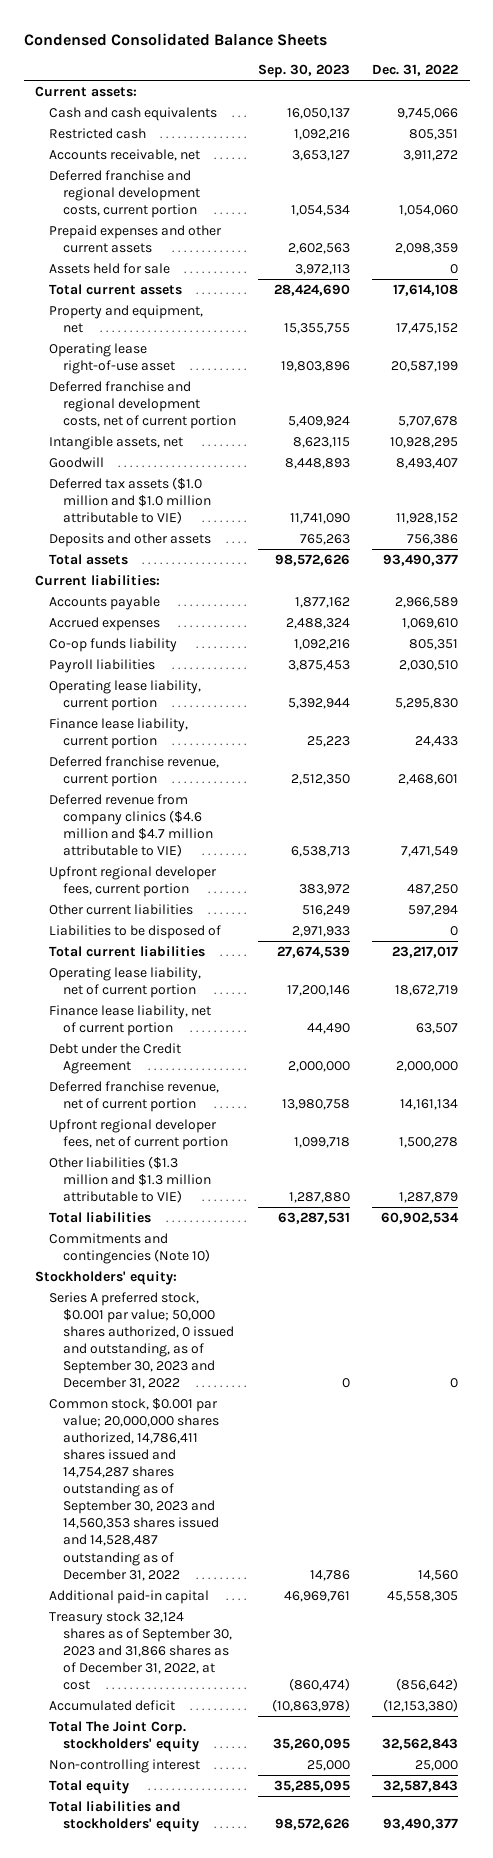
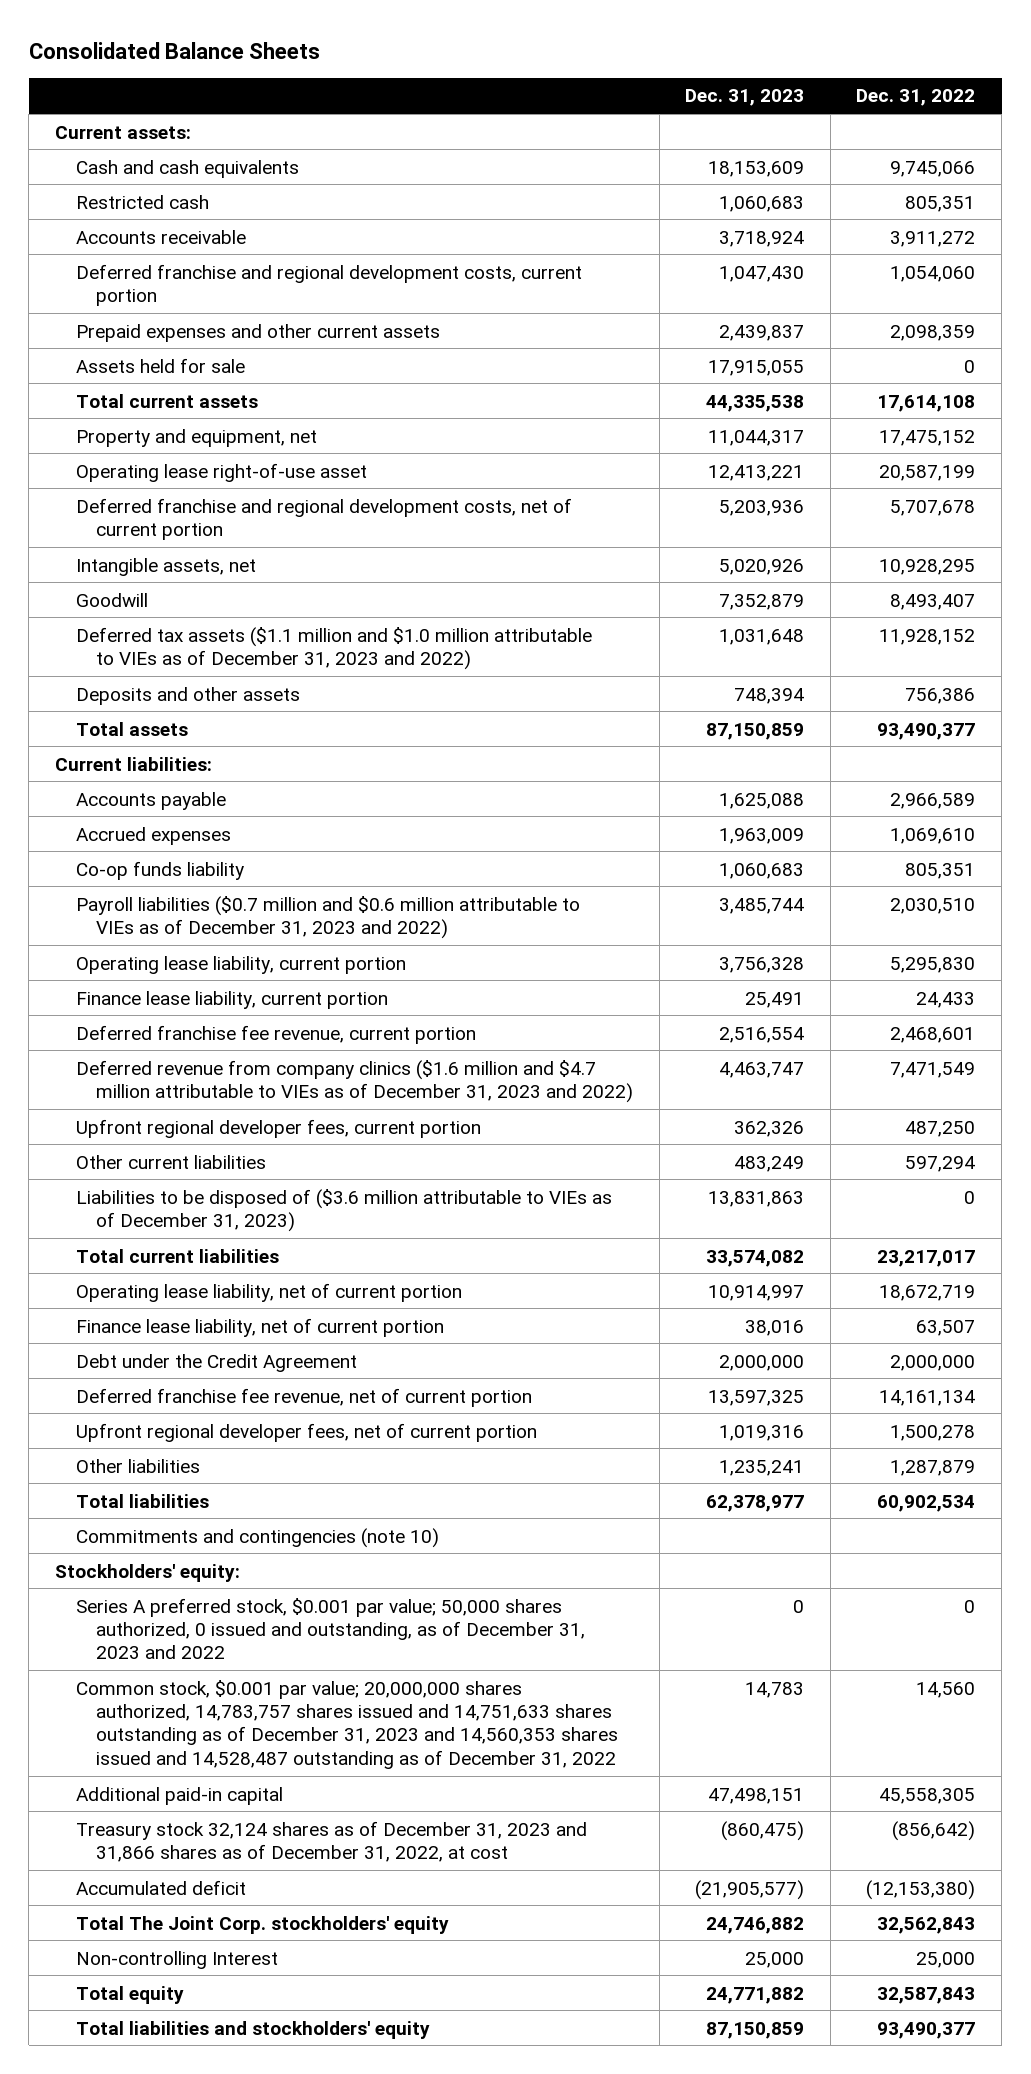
- Condensed Consolidated Balance Sheets
+ Consolidated Balance Sheets
- | Sep. 30, 2023 | Dec. 31, 2022
+ | Dec. 31, 2023 | Dec. 31, 2022
- Accounts receivable, net | 3,653,127 | 3,911,272
+ Accounts receivable | 3,718,924 | 3,911,272
- Deferred tax assets ($1.0 million and $1.0 million attributable to VIE) | 11,741,090 | 11,928,152
+ Deferred tax assets ($1.1 million and $1.0 million attributable to VIEs as of December 31, 2023 and 2022) | 1,031,648 | 11,928,152
- Payroll liabilities | 3,875,453 | 2,030,510
+ Payroll liabilities ($0.7 million and $0.6 million attributable to VIEs as of December 31, 2023 and 2022) | 3,485,744 | 2,030,510
- Deferred franchise revenue, current portion | 2,512,350 | 2,468,601
- Deferred revenue from company clinics ($4.6 million and $4.7 million attributable to VIE) | 6,538,713 | 7,471,549
+ Deferred franchise fee revenue, current portion | 2,516,554 | 2,468,601
+ Deferred revenue from company clinics ($1.6 million and $4.7 million attributable to VIEs as of December 31, 2023 and 2022) | 4,463,747 | 7,471,549
- Liabilities to be disposed of | 2,971,933 | 0
+ Liabilities to be disposed of ($3.6 million attributable to VIEs as of December 31, 2023) | 13,831,863 | 0
- Deferred franchise revenue, net of current portion | 13,980,758 | 14,161,134
+ Deferred franchise fee revenue, net of current portion | 13,597,325 | 14,161,134
- Other liabilities ($1.3 million and $1.3 million attributable to VIE) | 1,287,880 | 1,287,879
+ Other liabilities | 1,235,241 | 1,287,879
- Commitments and contingencies (Note 10)
+ Commitments and contingencies (note 10)
- Series A preferred stock, $0.001 par value; 50,000 shares authorized, 0 issued and outstanding, as of September 30, 2023 and December 31, 2022 | 0 | 0
- Common stock, $0.001 par value; 20,000,000 shares authorized, 14,786,411 shares issued and 14,754,287 shares outstanding as of September 30, 2023 and 14,560,353 shares issued and 14,528,487 outstanding as of December 31, 2022 | 14,786 | 14,560
+ Series A preferred stock, $0.001 par value; 50,000 shares authorized, 0 issued and outstanding, as of December 31, 2023 and 2022 | 0 | 0
+ Common stock, $0.001 par value; 20,000,000 shares authorized, 14,783,757 shares issued and 14,751,633 shares outstanding as of December 31, 2023 and 14,560,353 shares issued and 14,528,487 outstanding as of December 31, 2022 | 14,783 | 14,560
- Treasury stock 32,124 shares as of September 30, 2023 and 31,866 shares as of December 31, 2022, at cost | (860,474) | (856,642)
+ Treasury stock 32,124 shares as of December 31, 2023 and 31,866 shares as of December 31, 2022, at cost | (860,475) | (856,642)
- Non-controlling interest | 25,000 | 25,000
+ Non-controlling Interest | 25,000 | 25,000

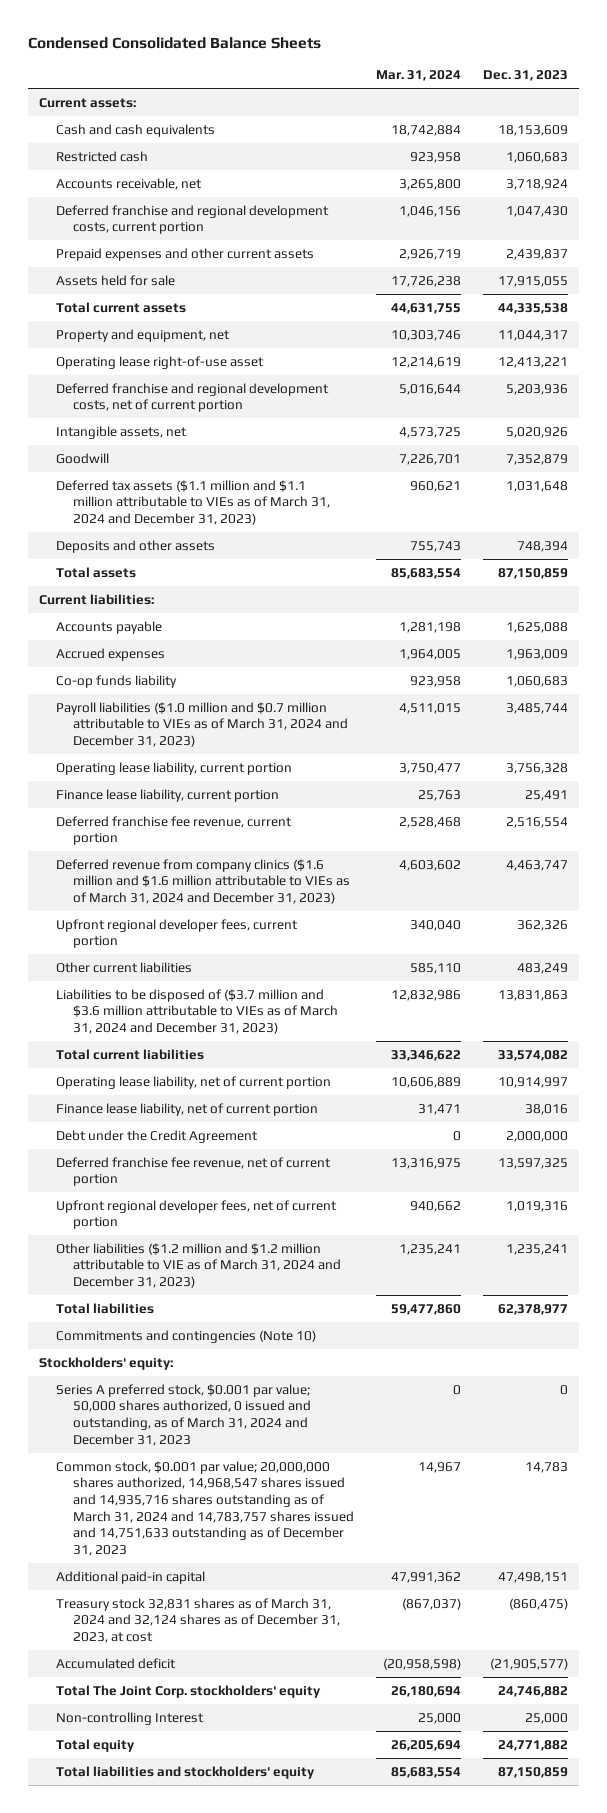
- Consolidated Balance Sheets
+ Condensed Consolidated Balance Sheets
- | Dec. 31, 2023 | Dec. 31, 2022
+ | Mar. 31, 2024 | Dec. 31, 2023
- Accounts receivable | 3,718,924 | 3,911,272
+ Accounts receivable, net | 3,265,800 | 3,718,924
- Deferred tax assets ($1.1 million and $1.0 million attributable to VIEs as of December 31, 2023 and 2022) | 1,031,648 | 11,928,152
+ Deferred tax assets ($1.1 million and $1.1 million attributable to VIEs as of March 31, 2024 and December 31, 2023) | 960,621 | 1,031,648
- Payroll liabilities ($0.7 million and $0.6 million attributable to VIEs as of December 31, 2023 and 2022) | 3,485,744 | 2,030,510
+ Payroll liabilities ($1.0 million and $0.7 million attributable to VIEs as of March 31, 2024 and December 31, 2023) | 4,511,015 | 3,485,744
- Deferred revenue from company clinics ($1.6 million and $4.7 million attributable to VIEs as of December 31, 2023 and 2022) | 4,463,747 | 7,471,549
+ Deferred revenue from company clinics ($1.6 million and $1.6 million attributable to VIEs as of March 31, 2024 and December 31, 2023) | 4,603,602 | 4,463,747
- Liabilities to be disposed of ($3.6 million attributable to VIEs as of December 31, 2023) | 13,831,863 | 0
+ Liabilities to be disposed of ($3.7 million and $3.6 million attributable to VIEs as of March 31, 2024 and December 31, 2023) | 12,832,986 | 13,831,863
- Other liabilities | 1,235,241 | 1,287,879
+ Other liabilities ($1.2 million and $1.2 million attributable to VIE as of March 31, 2024 and December 31, 2023) | 1,235,241 | 1,235,241
- Commitments and contingencies (note 10)
+ Commitments and contingencies (Note 10)
- Series A preferred stock, $0.001 par value; 50,000 shares authorized, 0 issued and outstanding, as of December 31, 2023 and 2022 | 0 | 0
- Common stock, $0.001 par value; 20,000,000 shares authorized, 14,783,757 shares issued and 14,751,633 shares outstanding as of December 31, 2023 and 14,560,353 shares issued and 14,528,487 outstanding as of December 31, 2022 | 14,783 | 14,560
+ Series A preferred stock, $0.001 par value; 50,000 shares authorized, 0 issued and outstanding, as of March 31, 2024 and December 31, 2023 | 0 | 0
+ Common stock, $0.001 par value; 20,000,000 shares authorized, 14,968,547 shares issued and 14,935,716 shares outstanding as of March 31, 2024 and 14,783,757 shares issued and 14,751,633 outstanding as of December 31, 2023 | 14,967 | 14,783
- Treasury stock 32,124 shares as of December 31, 2023 and 31,866 shares as of December 31, 2022, at cost | (860,475) | (856,642)
+ Treasury stock 32,831 shares as of March 31, 2024 and 32,124 shares as of December 31, 2023, at cost | (867,037) | (860,475)

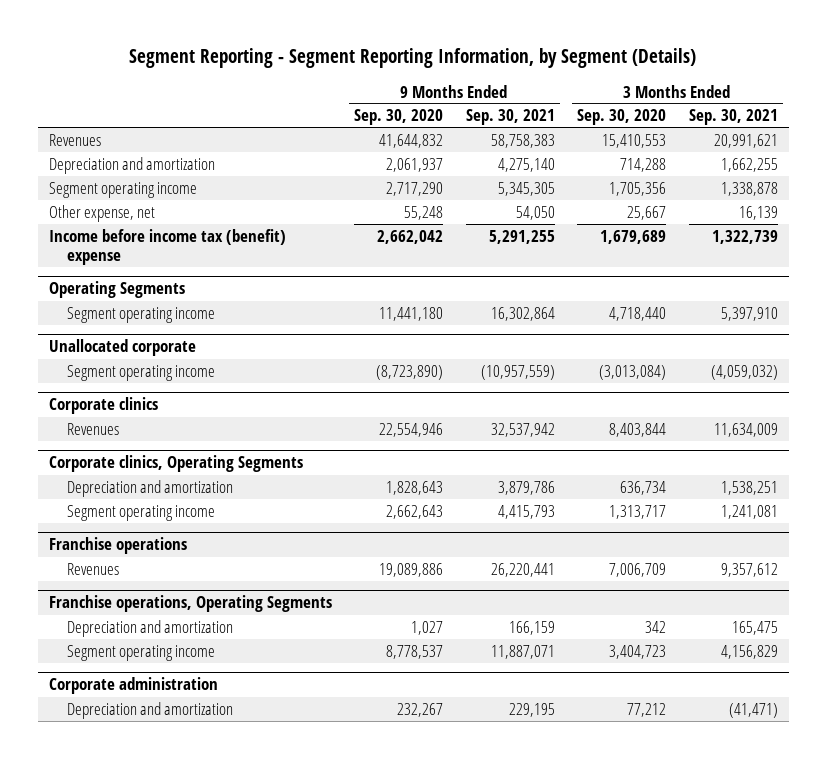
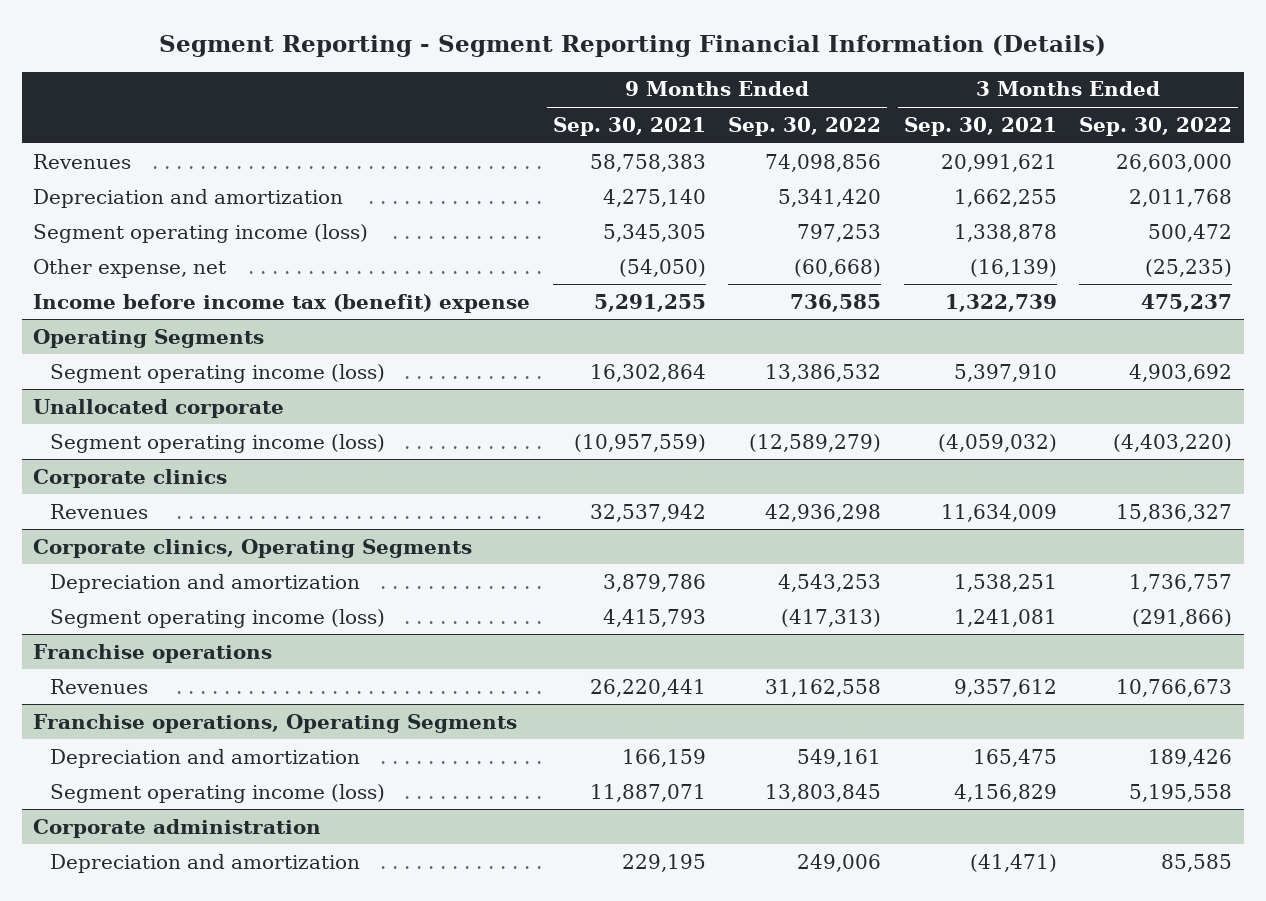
- Segment Reporting - Segment Reporting Information, by Segment (Details)
+ Segment Reporting - Segment Reporting Financial Information (Details)
- | 9 Months Ended Sep. 30, 2020 | 9 Months Ended Sep. 30, 2021 | 3 Months Ended Sep. 30, 2020 | 3 Months Ended Sep. 30, 2021
+ | 9 Months Ended Sep. 30, 2021 | 9 Months Ended Sep. 30, 2022 | 3 Months Ended Sep. 30, 2021 | 3 Months Ended Sep. 30, 2022
- Segment operating income | 2,717,290 | 5,345,305 | 1,705,356 | 1,338,878
- Other expense, net | 55,248 | 54,050 | 25,667 | 16,139
+ Segment operating income (loss) | 5,345,305 | 797,253 | 1,338,878 | 500,472
+ Other expense, net | (54,050) | (60,668) | (16,139) | (25,235)
@ Operating Segments
- Segment operating income | 11,441,180 | 16,302,864 | 4,718,440 | 5,397,910
+ Segment operating income (loss) | 16,302,864 | 13,386,532 | 5,397,910 | 4,903,692
@ Unallocated corporate
- Segment operating income | (8,723,890) | (10,957,559) | (3,013,084) | (4,059,032)
+ Segment operating income (loss) | (10,957,559) | (12,589,279) | (4,059,032) | (4,403,220)
@ Corporate clinics, Operating Segments
- Segment operating income | 2,662,643 | 4,415,793 | 1,313,717 | 1,241,081
+ Segment operating income (loss) | 4,415,793 | (417,313) | 1,241,081 | (291,866)
@ Franchise operations, Operating Segments
- Segment operating income | 8,778,537 | 11,887,071 | 3,404,723 | 4,156,829
+ Segment operating income (loss) | 11,887,071 | 13,803,845 | 4,156,829 | 5,195,558

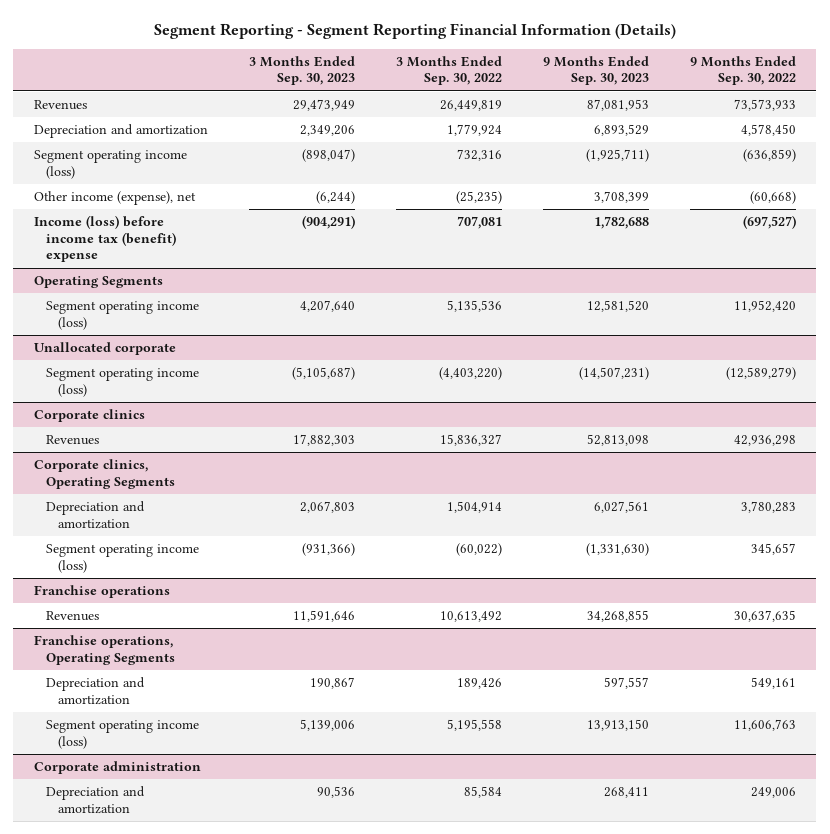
- | 9 Months Ended Sep. 30, 2021 | 9 Months Ended Sep. 30, 2022 | 3 Months Ended Sep. 30, 2021 | 3 Months Ended Sep. 30, 2022
+ | 3 Months Ended Sep. 30, 2023 | 3 Months Ended Sep. 30, 2022 | 9 Months Ended Sep. 30, 2023 | 9 Months Ended Sep. 30, 2022
- Revenues | 58,758,383 | 74,098,856 | 20,991,621 | 26,603,000
- Depreciation and amortization | 4,275,140 | 5,341,420 | 1,662,255 | 2,011,768
- Segment operating income (loss) | 5,345,305 | 797,253 | 1,338,878 | 500,472
- Other expense, net | (54,050) | (60,668) | (16,139) | (25,235)
- Income before income tax (benefit) expense | 5,291,255 | 736,585 | 1,322,739 | 475,237
+ Revenues | 29,473,949 | 26,449,819 | 87,081,953 | 73,573,933
+ Depreciation and amortization | 2,349,206 | 1,779,924 | 6,893,529 | 4,578,450
+ Segment operating income (loss) | (898,047) | 732,316 | (1,925,711) | (636,859)
+ Other income (expense), net | (6,244) | (25,235) | 3,708,399 | (60,668)
+ Income (loss) before income tax (benefit) expense | (904,291) | 707,081 | 1,782,688 | (697,527)
@ Operating Segments
- Segment operating income (loss) | 16,302,864 | 13,386,532 | 5,397,910 | 4,903,692
+ Segment operating income (loss) | 4,207,640 | 5,135,536 | 12,581,520 | 11,952,420
@ Corporate clinics, Operating Segments
- Depreciation and amortization | 3,879,786 | 4,543,253 | 1,538,251 | 1,736,757
- Segment operating income (loss) | 4,415,793 | (417,313) | 1,241,081 | (291,866)
+ Depreciation and amortization | 2,067,803 | 1,504,914 | 6,027,561 | 3,780,283
+ Segment operating income (loss) | (931,366) | (60,022) | (1,331,630) | 345,657
@ Franchise operations
- Revenues | 26,220,441 | 31,162,558 | 9,357,612 | 10,766,673
+ Revenues | 11,591,646 | 10,613,492 | 34,268,855 | 30,637,635
@ Franchise operations, Operating Segments
- Segment operating income (loss) | 11,887,071 | 13,803,845 | 4,156,829 | 5,195,558
+ Segment operating income (loss) | 5,139,006 | 5,195,558 | 13,913,150 | 11,606,763
@ Corporate administration
- Depreciation and amortization | 229,195 | 249,006 | (41,471) | 85,585
+ Depreciation and amortization | 90,536 | 85,584 | 268,411 | 249,006

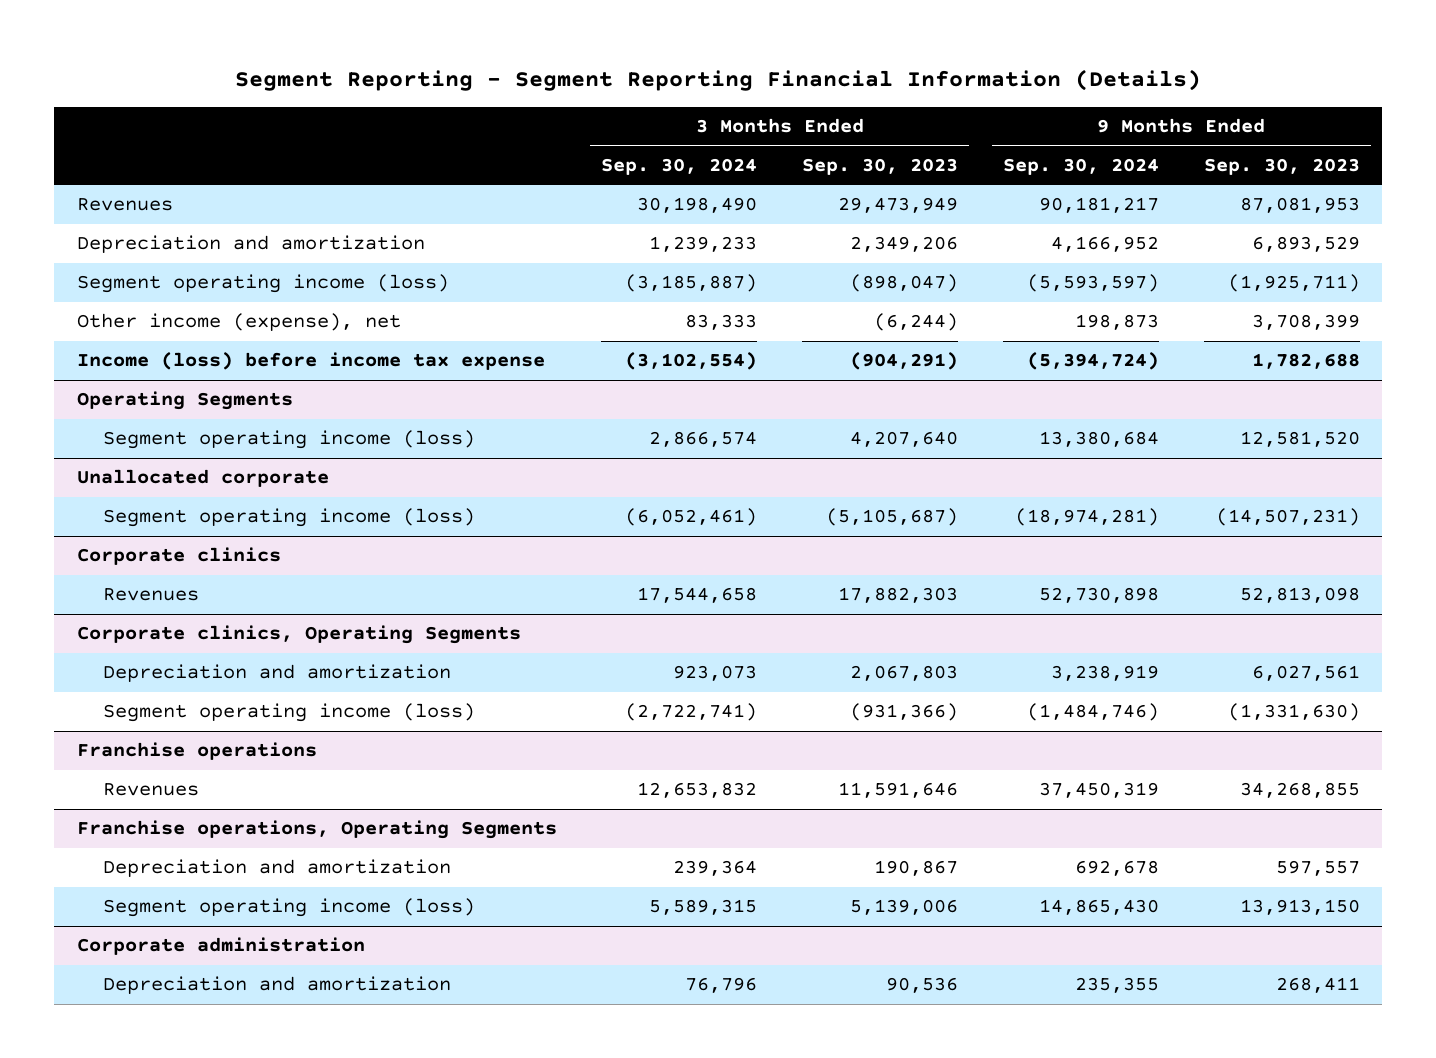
- | 3 Months Ended Sep. 30, 2023 | 3 Months Ended Sep. 30, 2022 | 9 Months Ended Sep. 30, 2023 | 9 Months Ended Sep. 30, 2022
+ | 3 Months Ended Sep. 30, 2024 | 3 Months Ended Sep. 30, 2023 | 9 Months Ended Sep. 30, 2024 | 9 Months Ended Sep. 30, 2023
- Income (loss) before income tax (benefit) expense | (904,291) | 707,081 | 1,782,688 | (697,527)
+ Income (loss) before income tax expense | (3,102,554) | (904,291) | (5,394,724) | 1,782,688

